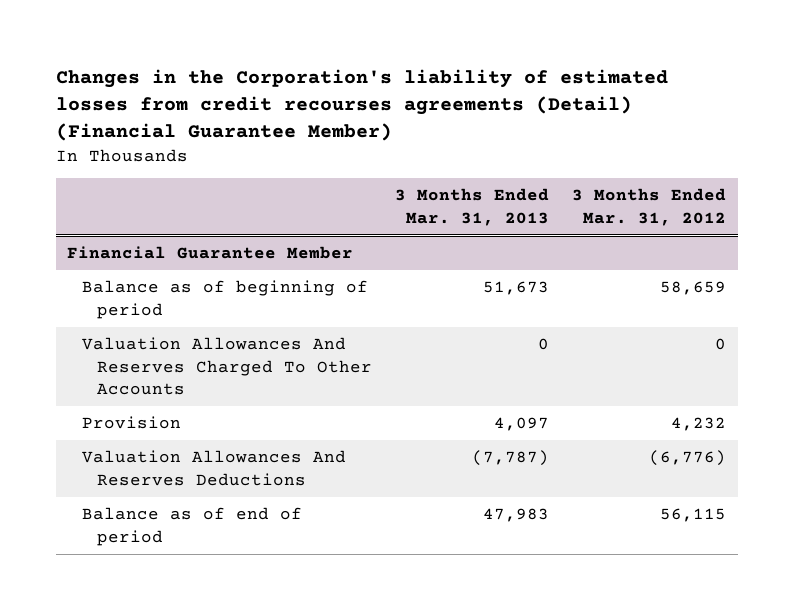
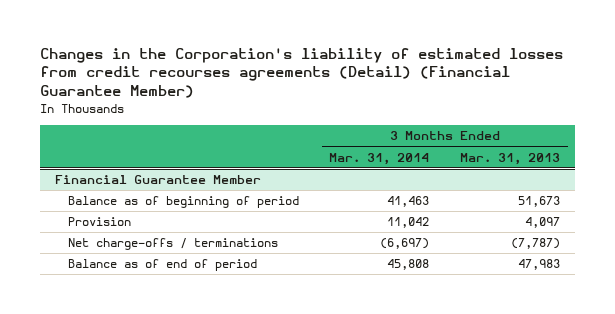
- | 3 Months Ended Mar. 31, 2013 | 3 Months Ended Mar. 31, 2012
+ | 3 Months Ended Mar. 31, 2014 | 3 Months Ended Mar. 31, 2013
@ Financial Guarantee Member
- Valuation Allowances And Reserves Charged To Other Accounts | 0 | 0
- Valuation Allowances And Reserves Deductions | (7,787) | (6,776)
+ Net charge-offs / terminations | (6,697) | (7,787)

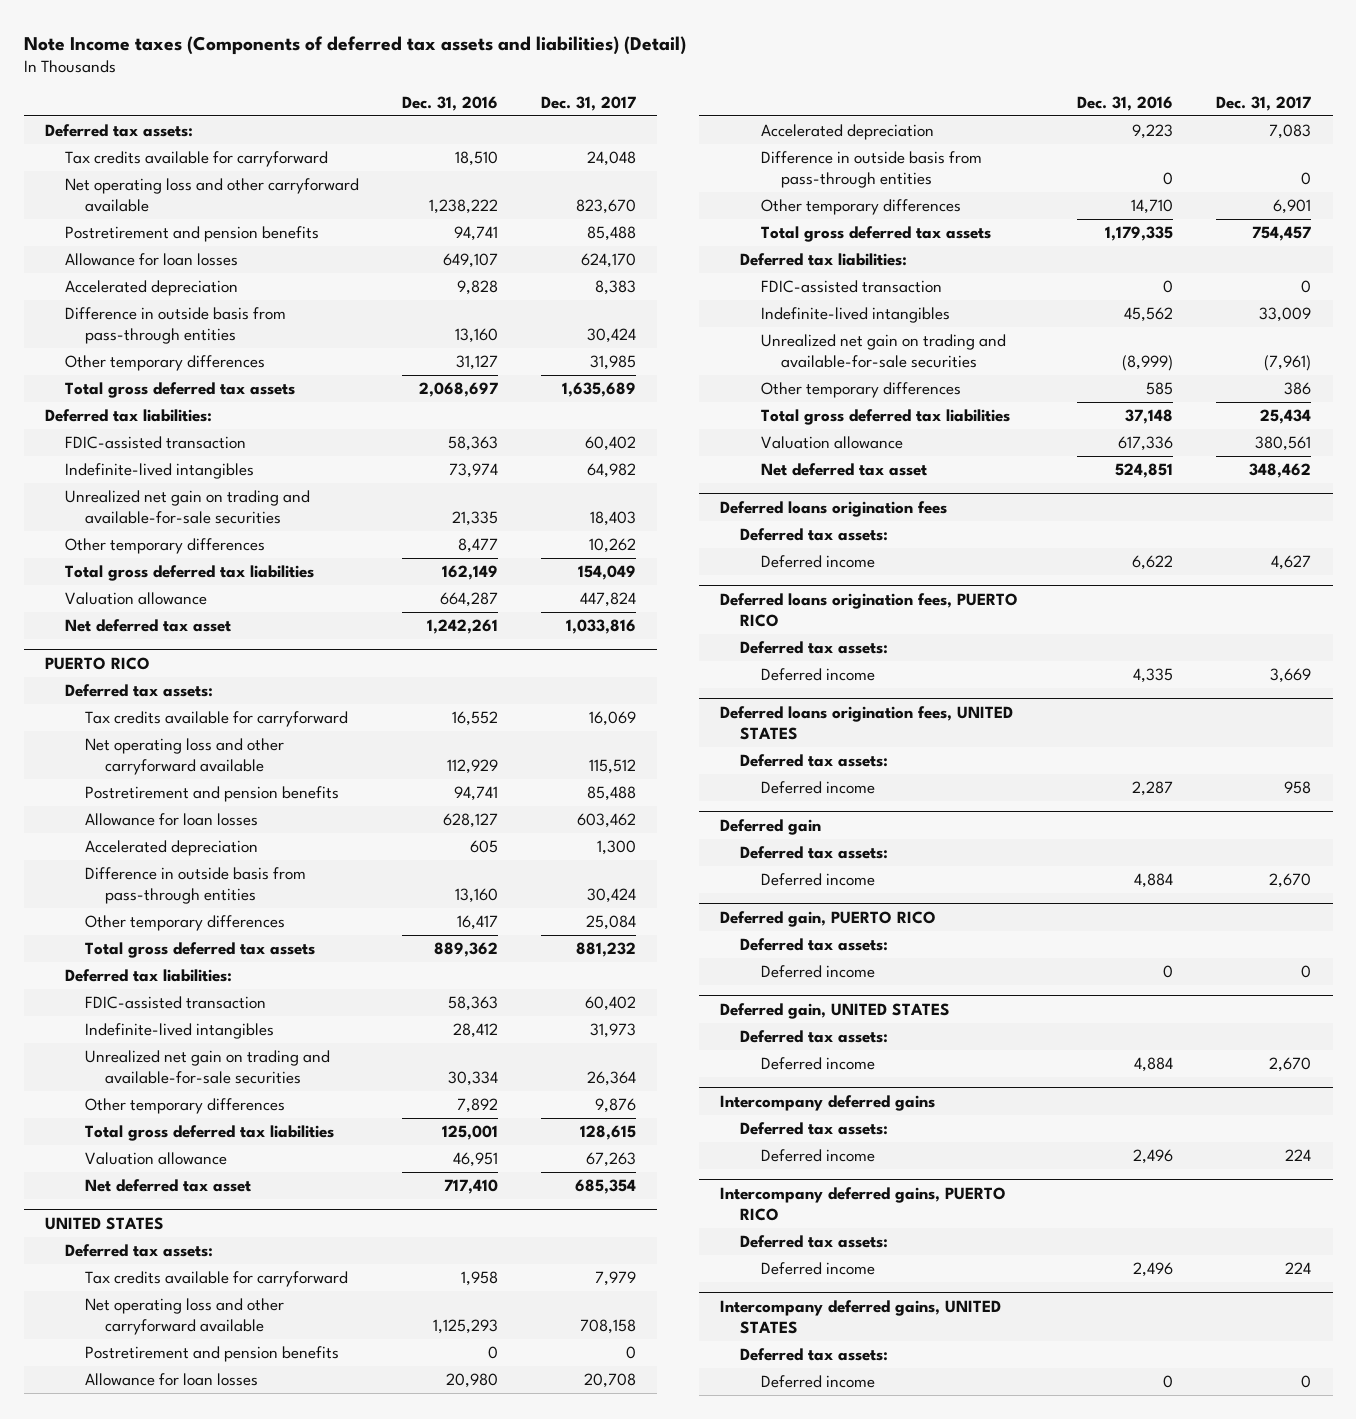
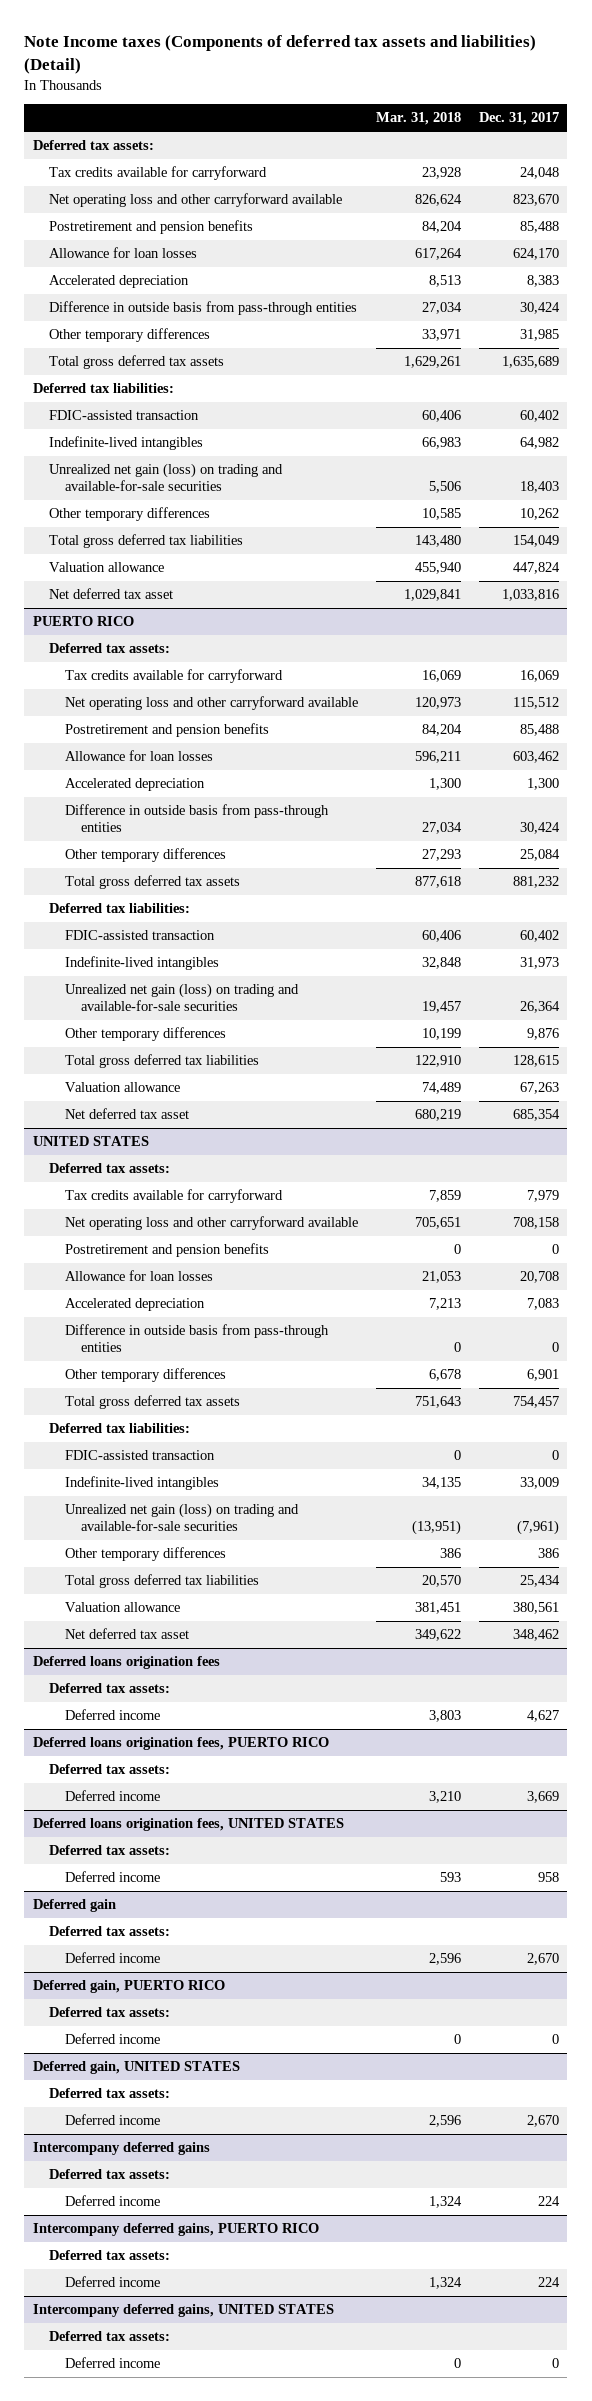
- | Dec. 31, 2016 | Dec. 31, 2017
+ | Mar. 31, 2018 | Dec. 31, 2017
- Unrealized net gain on trading and available-for-sale securities | 21,335 | 18,403
+ Unrealized net gain (loss) on trading and available-for-sale securities | 5,506 | 18,403
@ PUERTO RICO
- Unrealized net gain on trading and available-for-sale securities | 30,334 | 26,364
+ Unrealized net gain (loss) on trading and available-for-sale securities | 19,457 | 26,364
@ UNITED STATES
- Unrealized net gain on trading and available-for-sale securities | (8,999) | (7,961)
+ Unrealized net gain (loss) on trading and available-for-sale securities | (13,951) | (7,961)

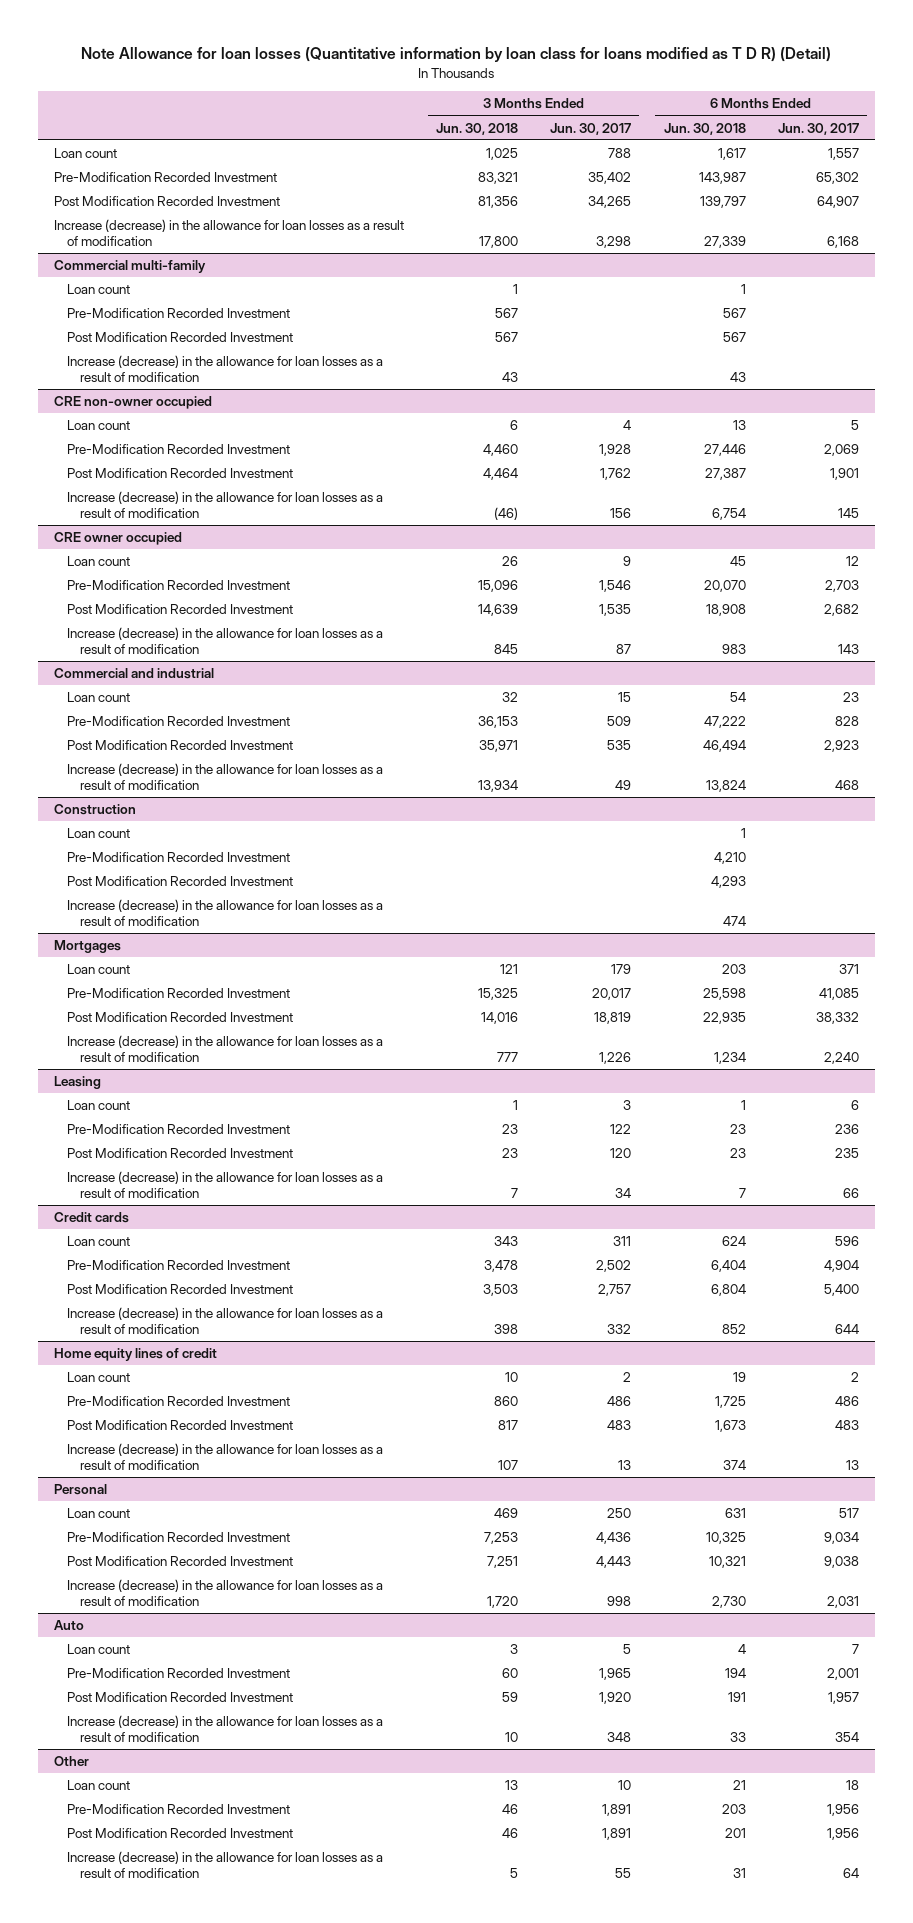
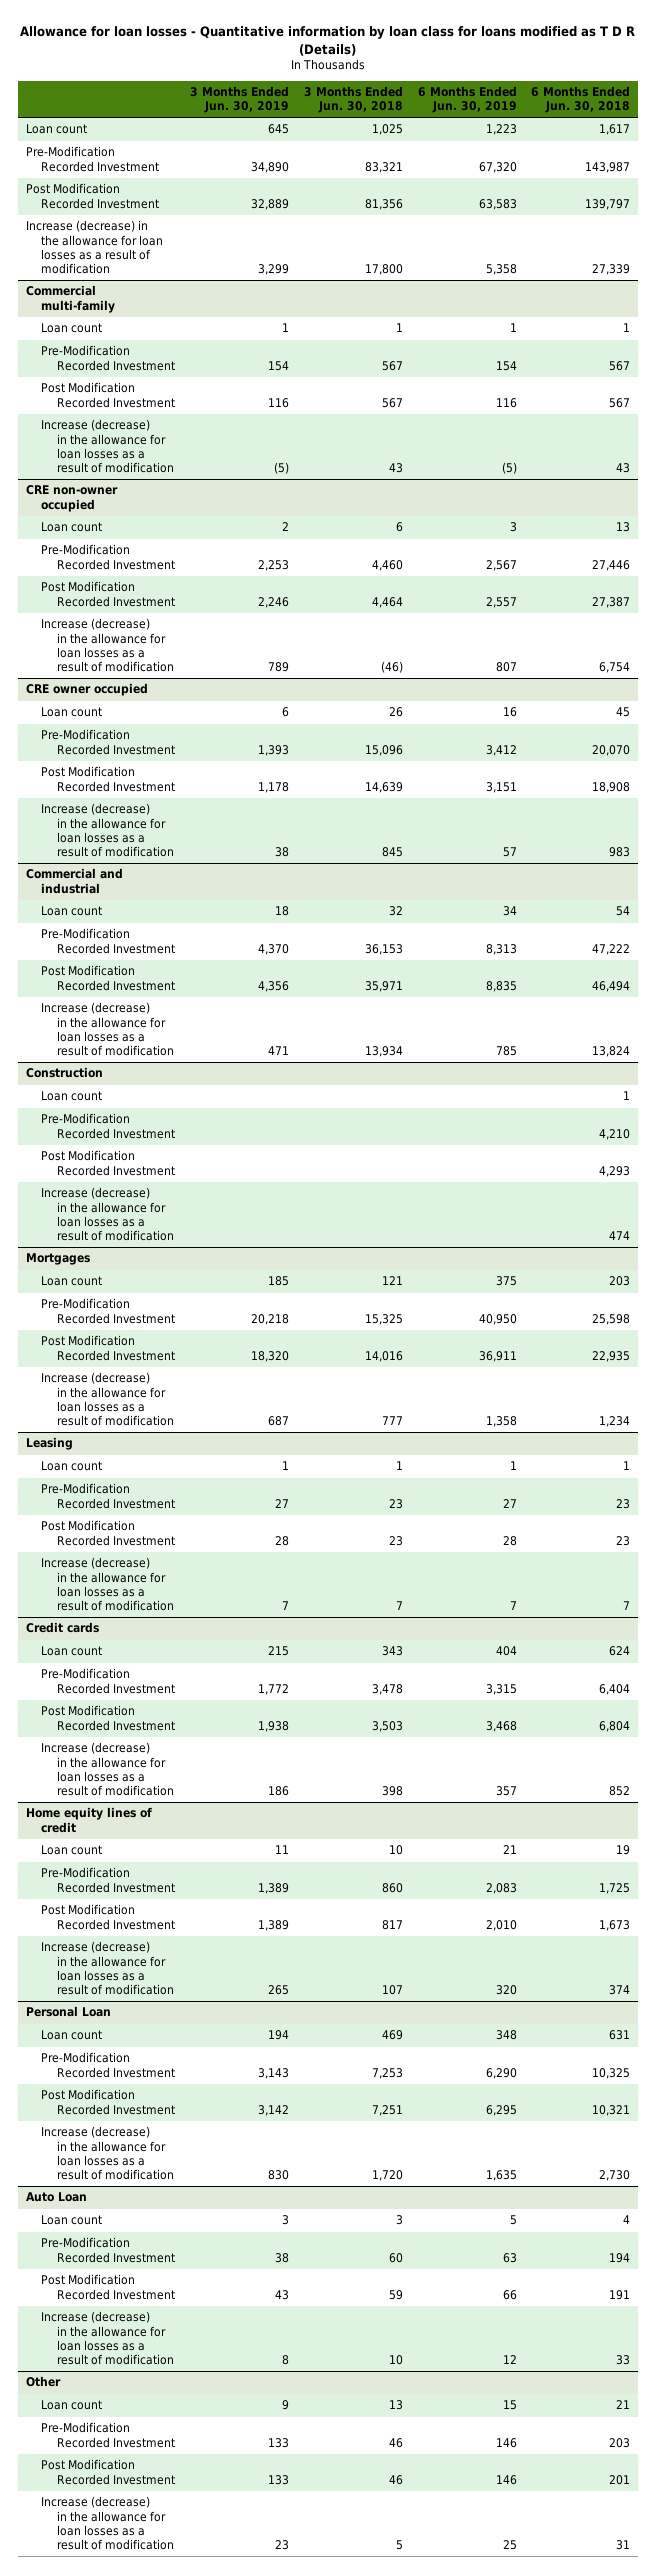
- Note Allowance for loan losses (Quantitative information by loan class for loans modified as T D R) (Detail)
+ Allowance for loan losses - Quantitative information by loan class for loans modified as T D R (Details)
- | 3 Months Ended Jun. 30, 2018 | 3 Months Ended Jun. 30, 2017 | 6 Months Ended Jun. 30, 2018 | 6 Months Ended Jun. 30, 2017
+ | 3 Months Ended Jun. 30, 2019 | 3 Months Ended Jun. 30, 2018 | 6 Months Ended Jun. 30, 2019 | 6 Months Ended Jun. 30, 2018
- Personal
+ Personal Loan
- Auto
+ Auto Loan

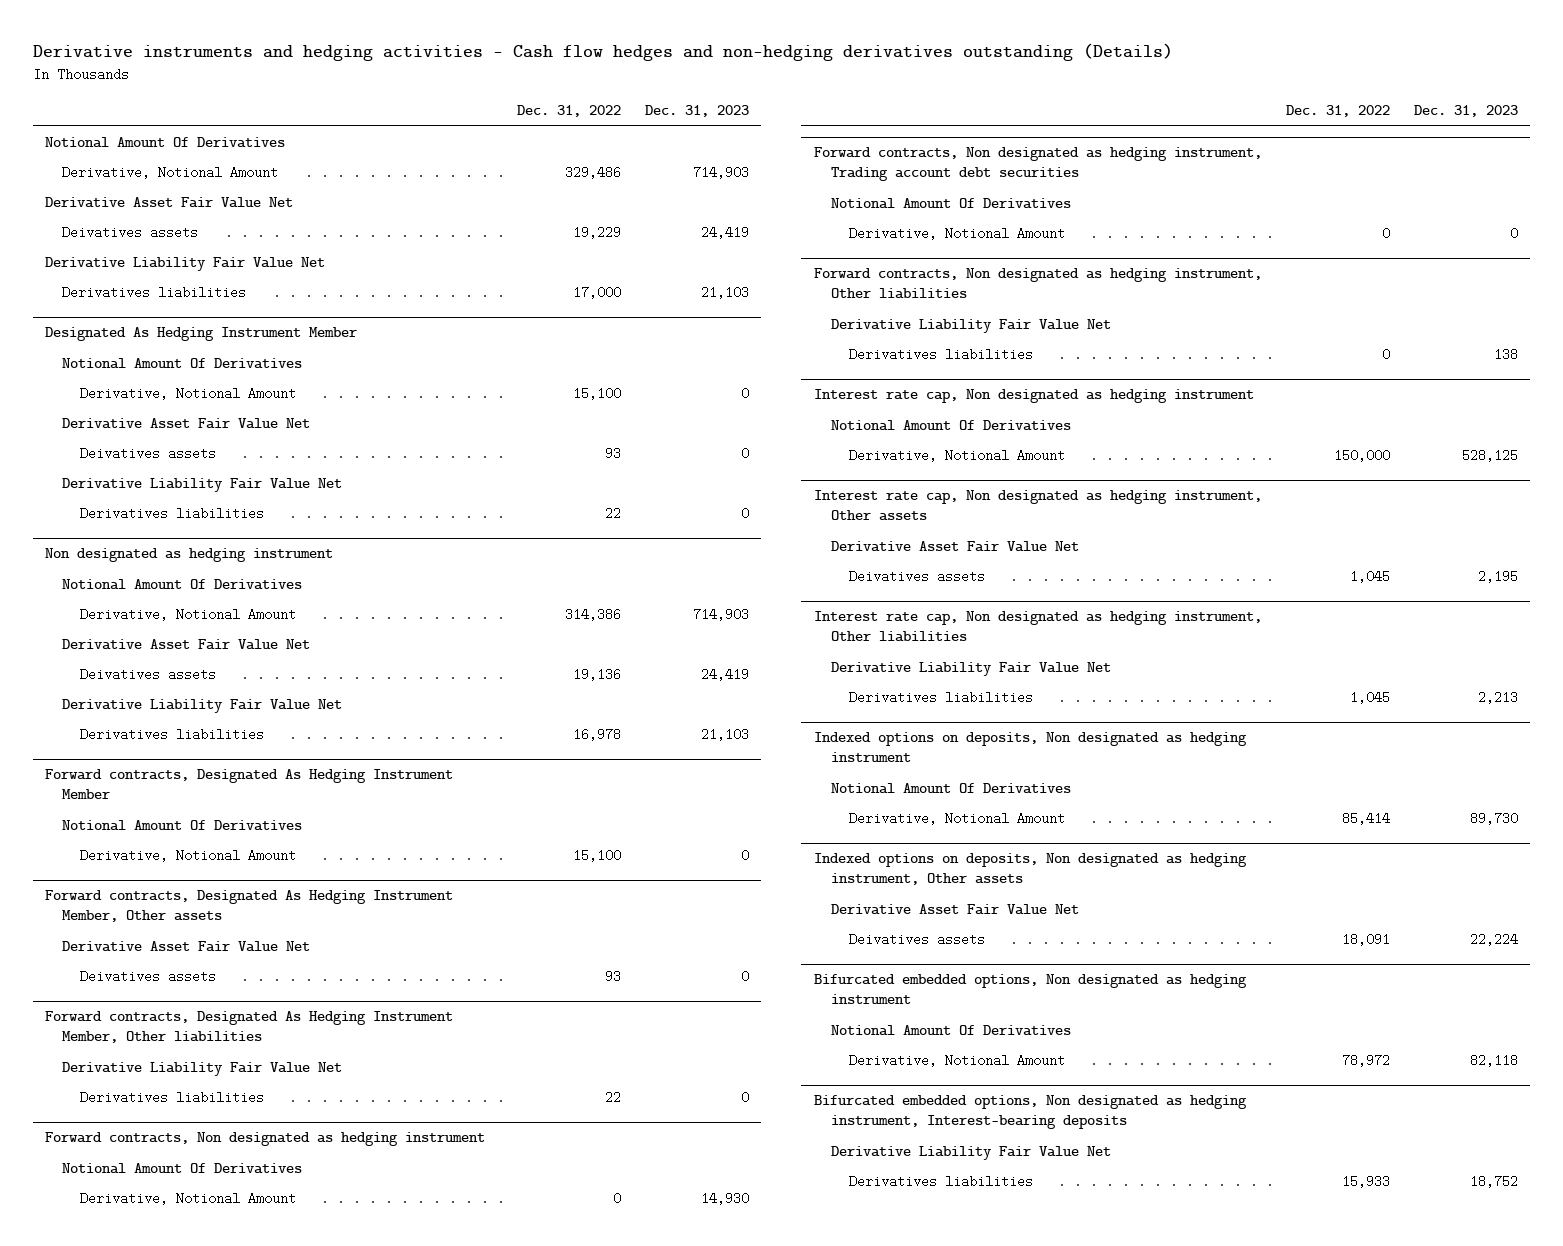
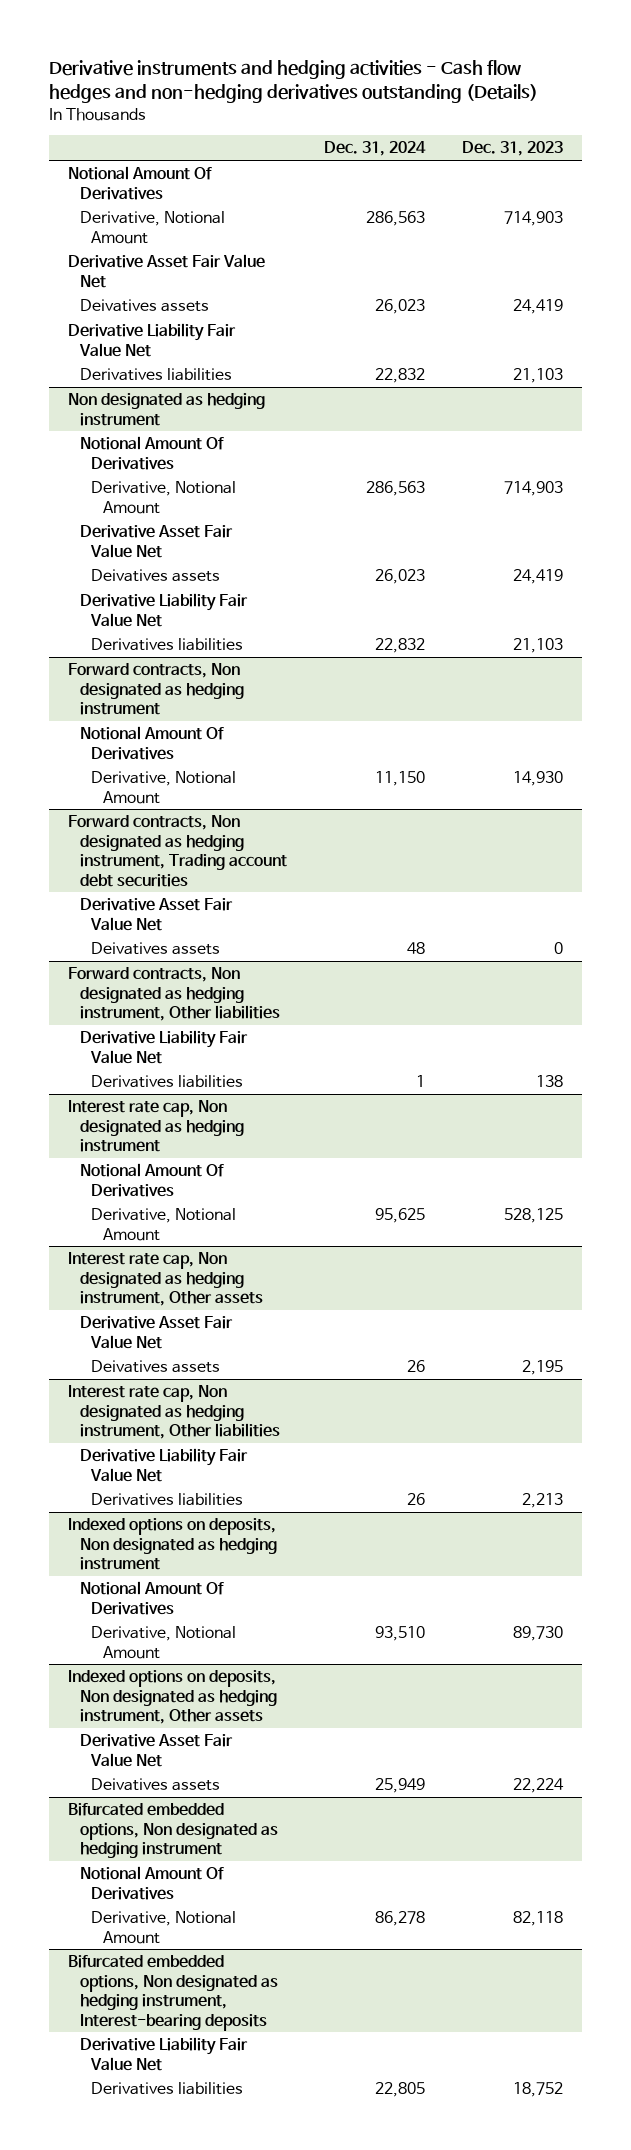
- | Dec. 31, 2022 | Dec. 31, 2023
+ | Dec. 31, 2024 | Dec. 31, 2023
- Designated As Hedging Instrument Member
- Notional Amount Of Derivatives
- Derivative, Notional Amount | 15,100 | 0
- Derivative Asset Fair Value Net
- Deivatives assets | 93 | 0
- Derivative Liability Fair Value Net
- Derivatives liabilities | 22 | 0
- Forward contracts, Designated As Hedging Instrument Member
- Notional Amount Of Derivatives
- Derivative, Notional Amount | 15,100 | 0
- Forward contracts, Designated As Hedging Instrument Member, Other assets
- Derivative Asset Fair Value Net
- Deivatives assets | 93 | 0
- Forward contracts, Designated As Hedging Instrument Member, Other liabilities
- Derivative Liability Fair Value Net
- Derivatives liabilities | 22 | 0
@ Forward contracts, Non designated as hedging instrument, Trading account debt securities
- Notional Amount Of Derivatives
- Derivative, Notional Amount | 0 | 0
+ Derivative Asset Fair Value Net
+ Deivatives assets | 48 | 0

